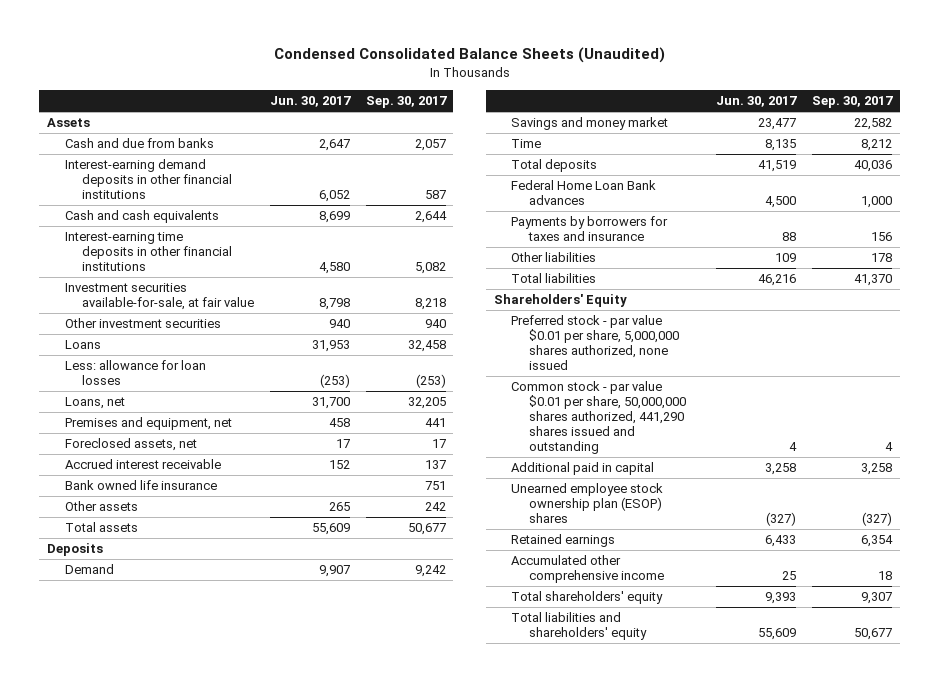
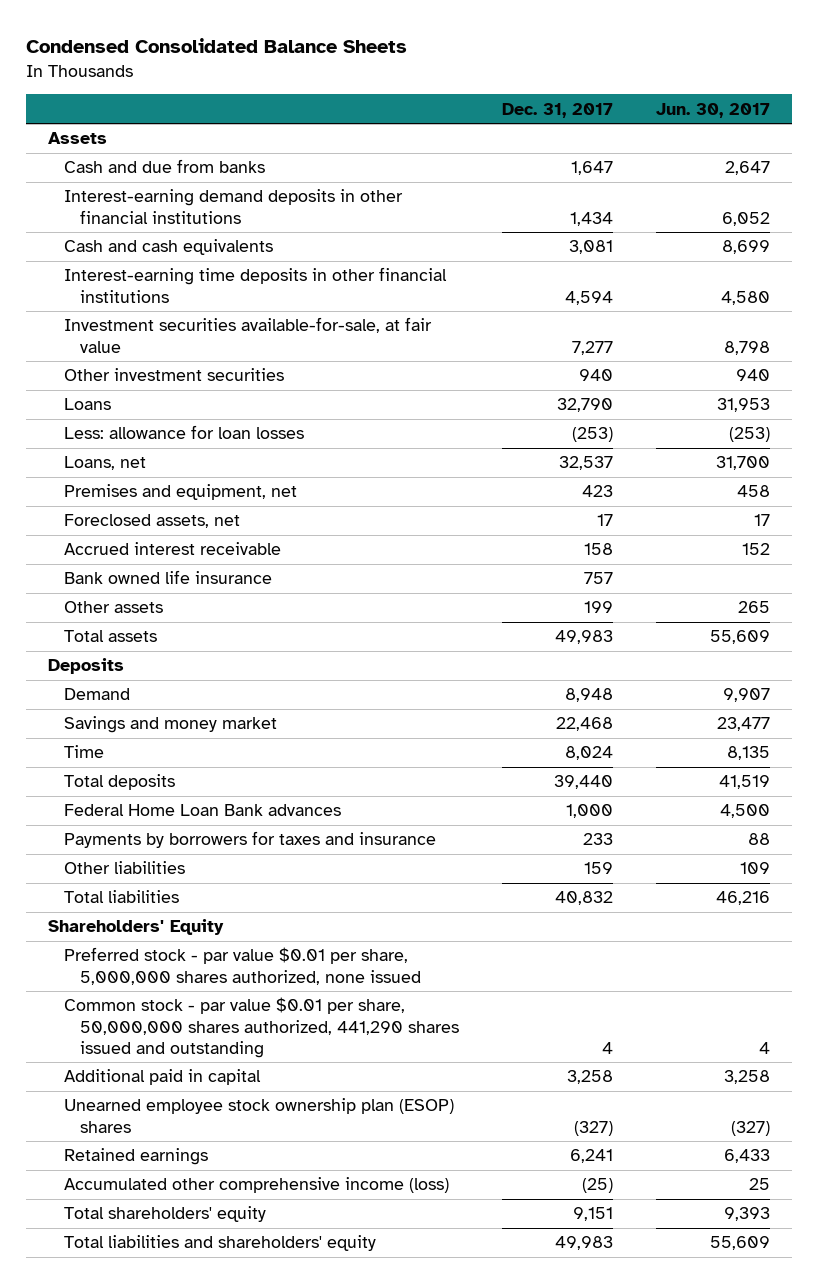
- Condensed Consolidated Balance Sheets (Unaudited)
+ Condensed Consolidated Balance Sheets
- | Jun. 30, 2017 | Sep. 30, 2017
+ | Dec. 31, 2017 | Jun. 30, 2017
- Accumulated other comprehensive income | 25 | 18
+ Accumulated other comprehensive income (loss) | (25) | 25

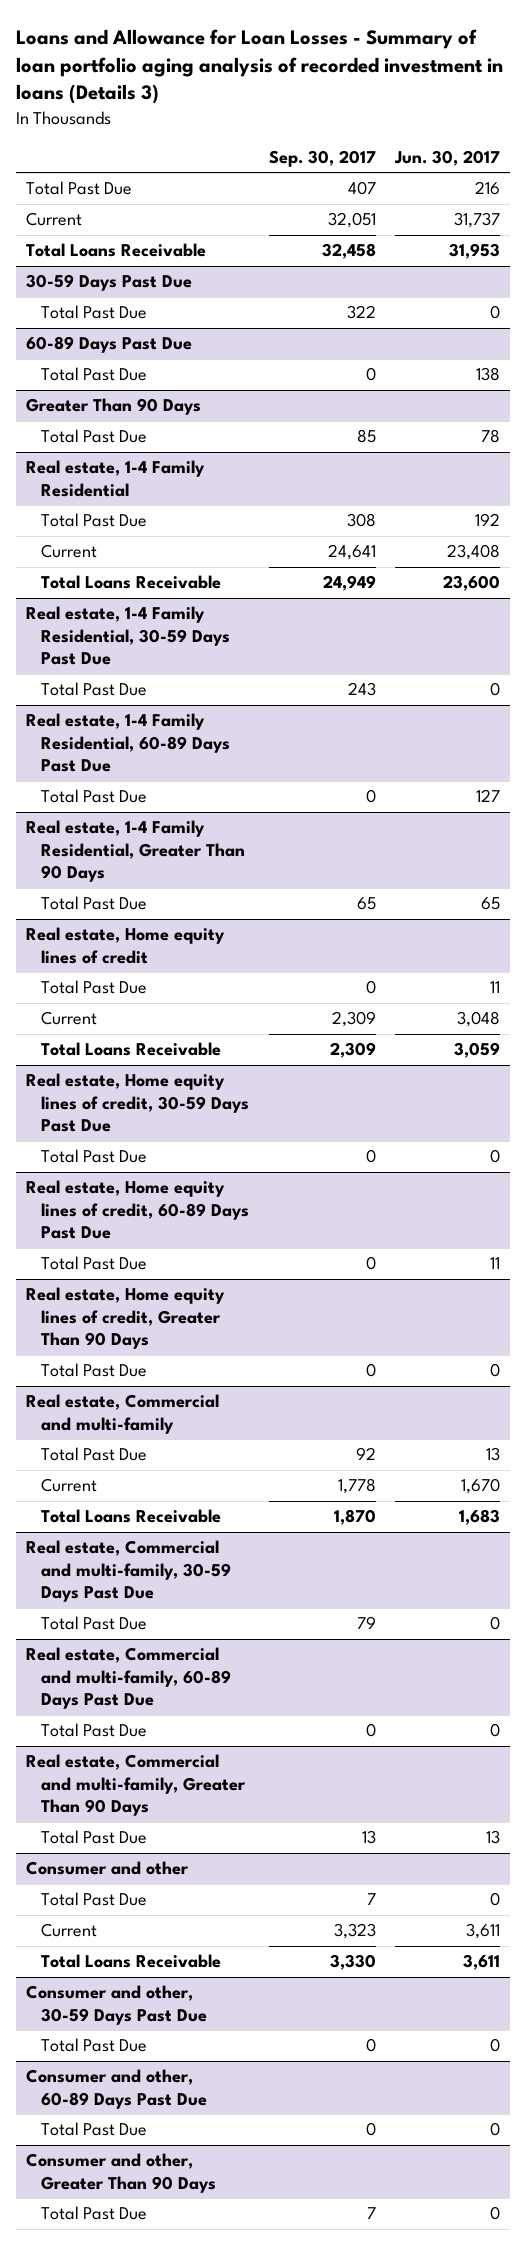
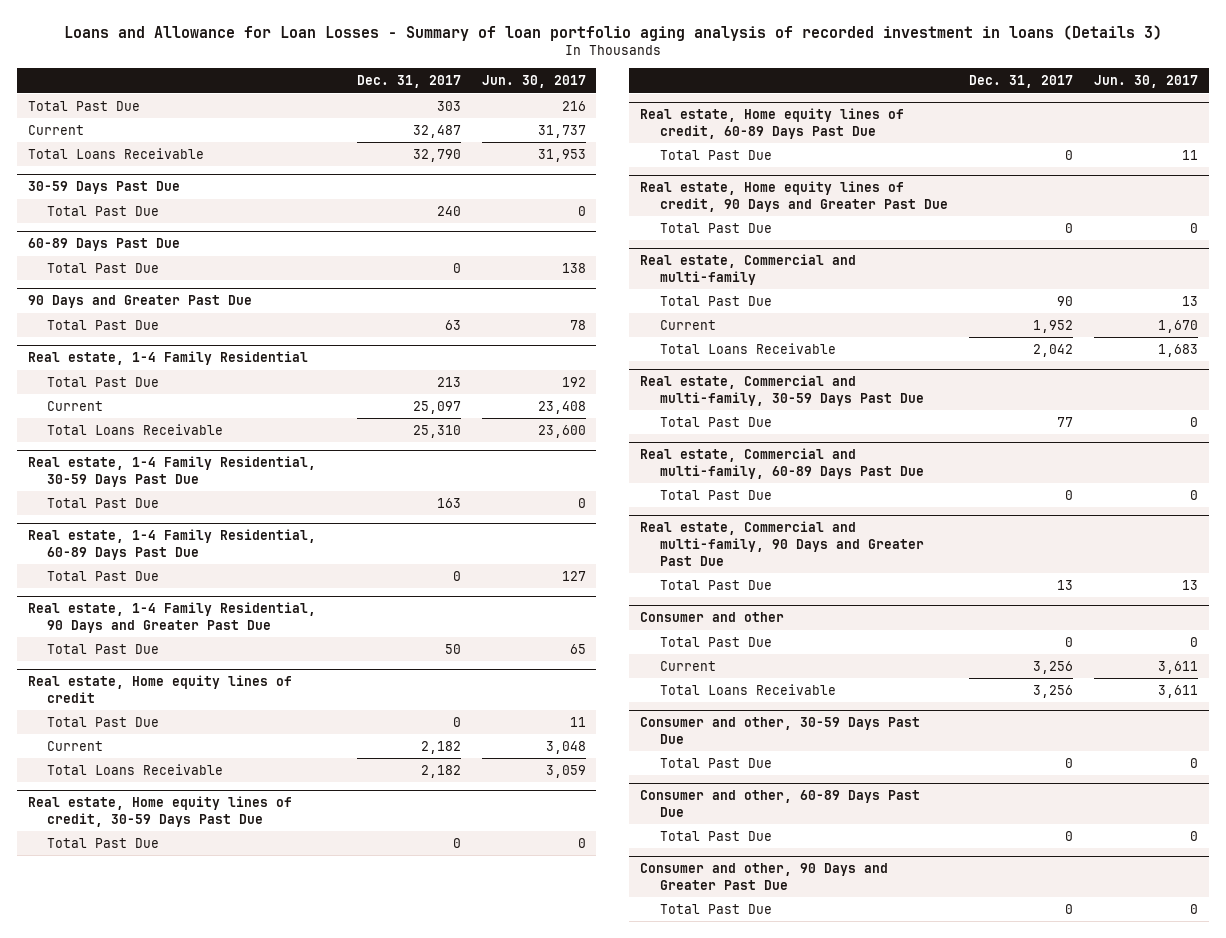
- | Sep. 30, 2017 | Jun. 30, 2017
+ | Dec. 31, 2017 | Jun. 30, 2017
- Greater Than 90 Days
+ 90 Days and Greater Past Due
- Real estate, 1-4 Family Residential, Greater Than 90 Days
+ Real estate, 1-4 Family Residential, 90 Days and Greater Past Due
- Real estate, Home equity lines of credit, Greater Than 90 Days
+ Real estate, Home equity lines of credit, 90 Days and Greater Past Due
- Real estate, Commercial and multi-family, Greater Than 90 Days
+ Real estate, Commercial and multi-family, 90 Days and Greater Past Due
- Consumer and other, Greater Than 90 Days
+ Consumer and other, 90 Days and Greater Past Due

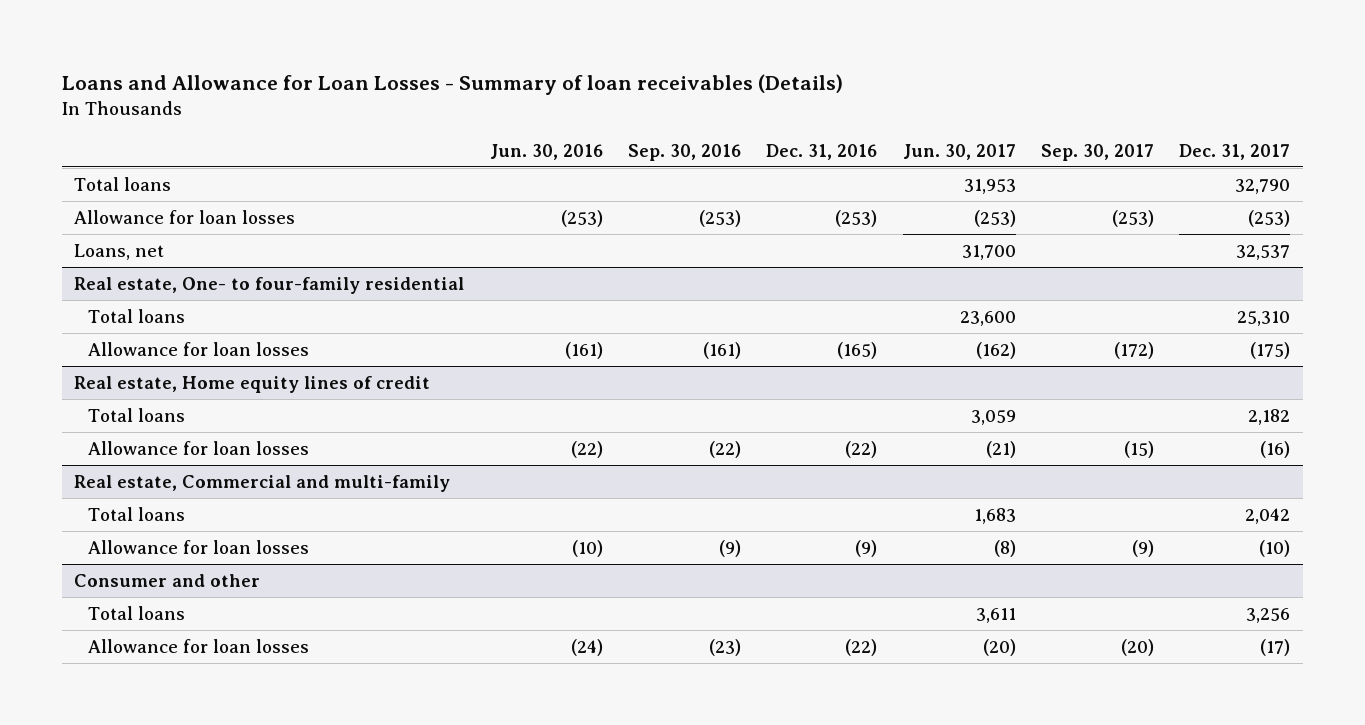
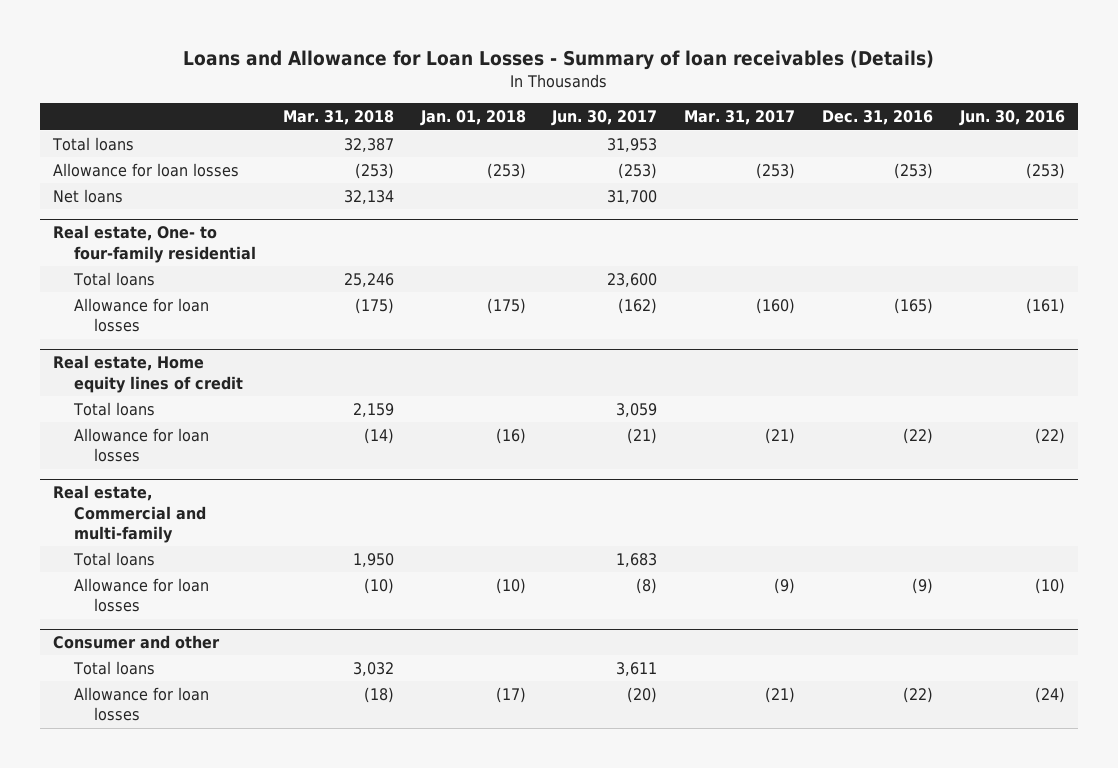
- | Jun. 30, 2016 | Sep. 30, 2016 | Dec. 31, 2016 | Jun. 30, 2017 | Sep. 30, 2017 | Dec. 31, 2017
+ | Mar. 31, 2018 | Jan. 01, 2018 | Jun. 30, 2017 | Mar. 31, 2017 | Dec. 31, 2016 | Jun. 30, 2016
- Loans, net | | | | 31,700 | | 32,537
+ Net loans | 32,134 | | 31,700 | | |

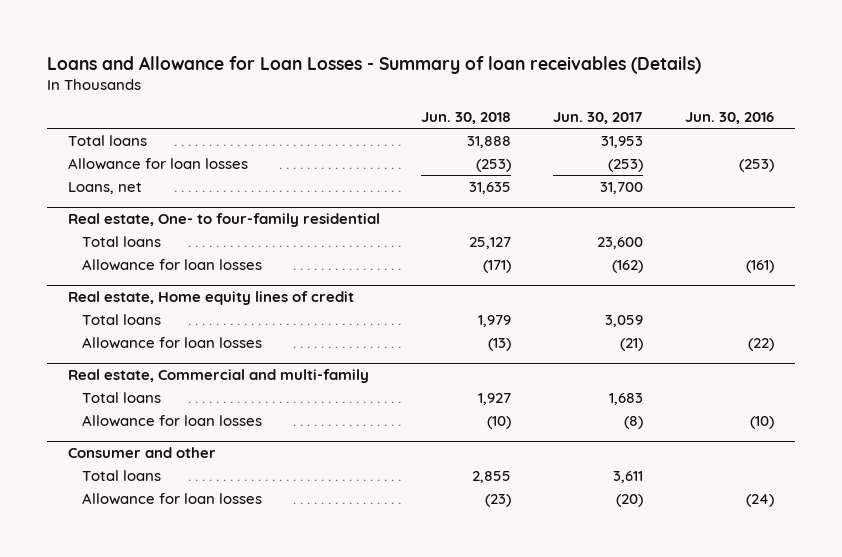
- | Mar. 31, 2018 | Jan. 01, 2018 | Jun. 30, 2017 | Mar. 31, 2017 | Dec. 31, 2016 | Jun. 30, 2016
+ | Jun. 30, 2018 | Jun. 30, 2017 | Jun. 30, 2016
- Net loans | 32,134 | | 31,700 | | |
+ Loans, net | 31,635 | 31,700 |

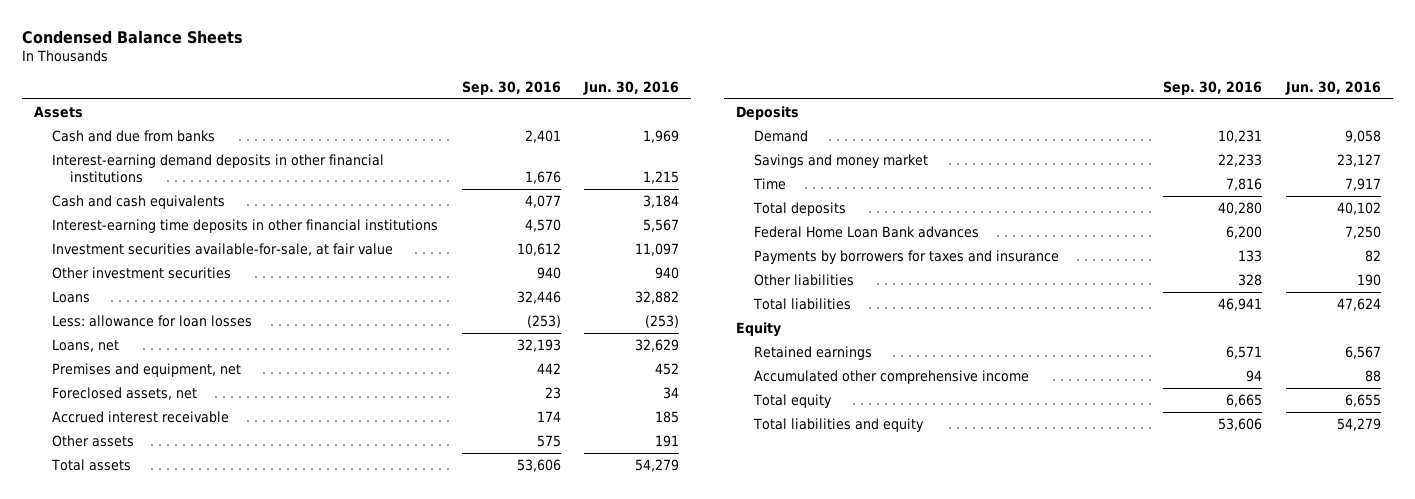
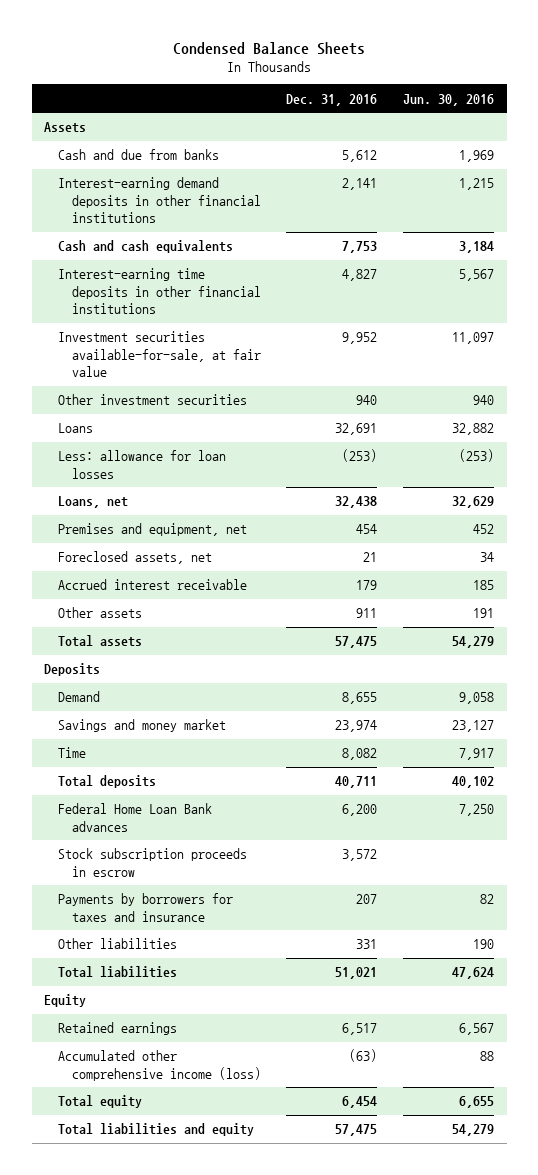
- | Sep. 30, 2016 | Jun. 30, 2016
+ | Dec. 31, 2016 | Jun. 30, 2016
+ Stock subscription proceeds in escrow | 3,572 |
- Accumulated other comprehensive income | 94 | 88
+ Accumulated other comprehensive income (loss) | (63) | 88

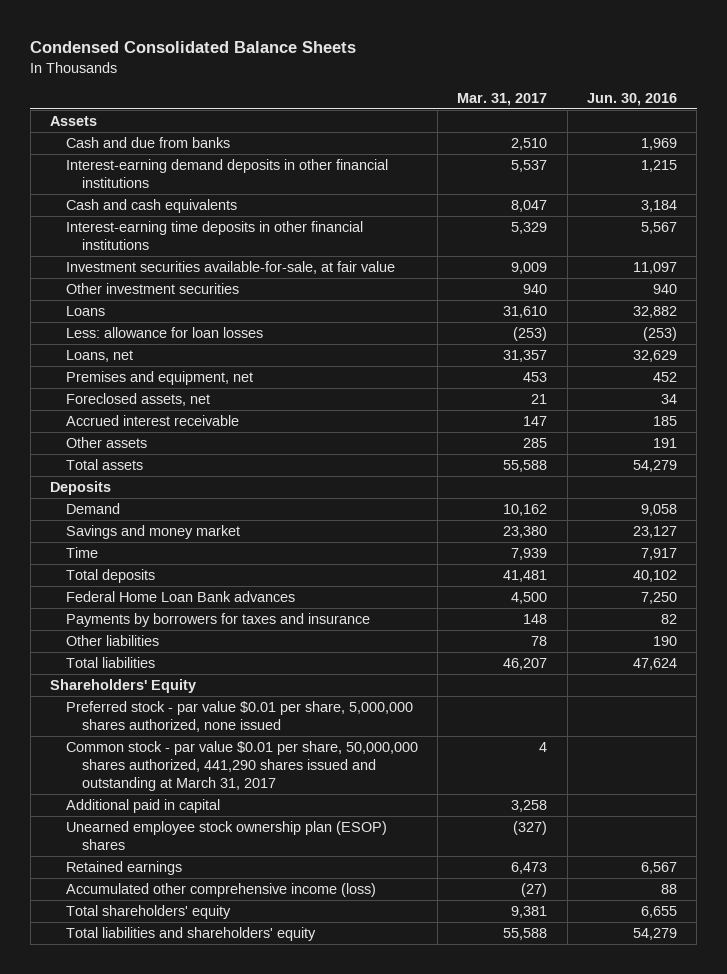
- Condensed Balance Sheets
+ Condensed Consolidated Balance Sheets
- | Dec. 31, 2016 | Jun. 30, 2016
+ | Mar. 31, 2017 | Jun. 30, 2016
- Stock subscription proceeds in escrow | 3,572 |
- Equity
+ Shareholders' Equity
+ Preferred stock - par value $0.01 per share, 5,000,000 shares authorized, none issued
+ Common stock - par value $0.01 per share, 50,000,000 shares authorized, 441,290 shares issued and outstanding at March 31, 2017 | 4 |
+ Additional paid in capital | 3,258 |
+ Unearned employee stock ownership plan (ESOP) shares | (327) |
- Total equity | 6,454 | 6,655
- Total liabilities and equity | 57,475 | 54,279
+ Total shareholders' equity | 9,381 | 6,655
+ Total liabilities and shareholders' equity | 55,588 | 54,279

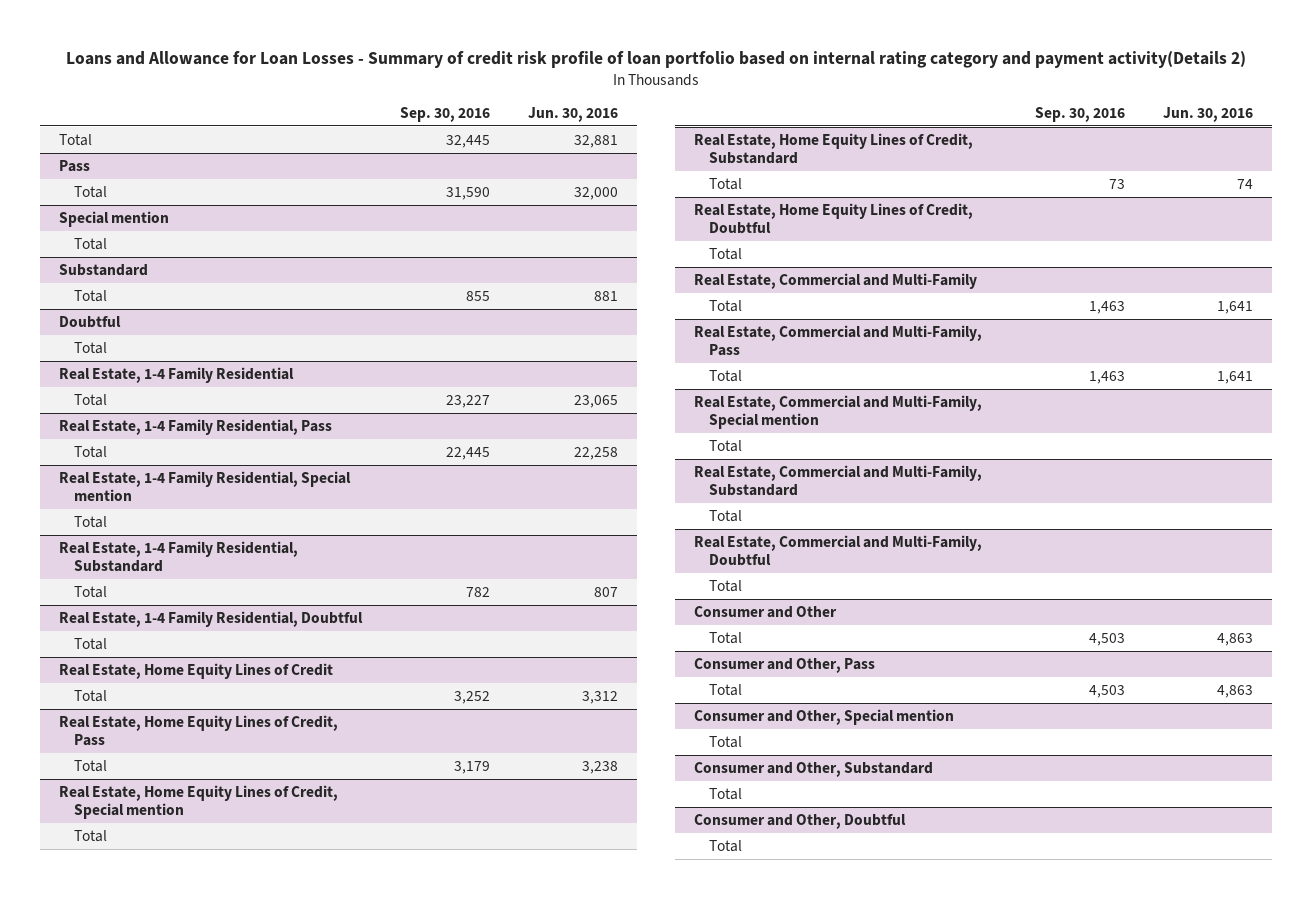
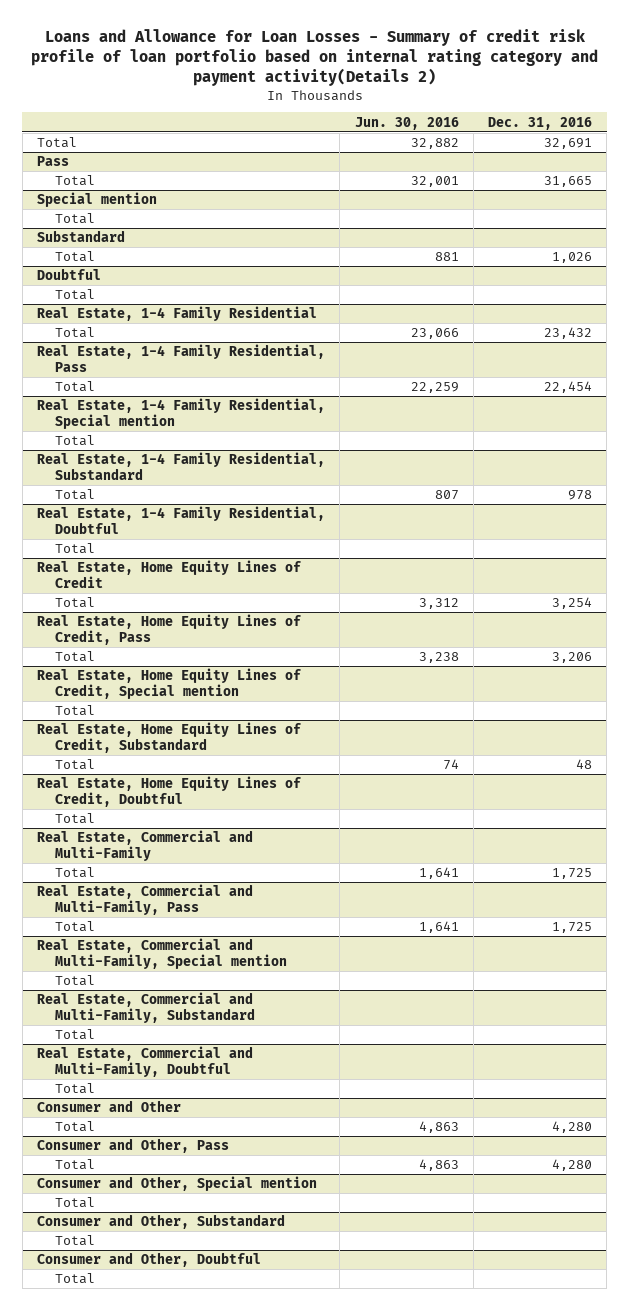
- | Sep. 30, 2016 | Jun. 30, 2016
+ | Jun. 30, 2016 | Dec. 31, 2016
- Total | 32,445 | 32,881
+ Total | 32,882 | 32,691
@ Pass
- Total | 31,590 | 32,000
+ Total | 32,001 | 31,665
@ Real Estate, 1-4 Family Residential
- Total | 23,227 | 23,065
+ Total | 23,066 | 23,432
@ Real Estate, 1-4 Family Residential, Pass
- Total | 22,445 | 22,258
+ Total | 22,259 | 22,454

